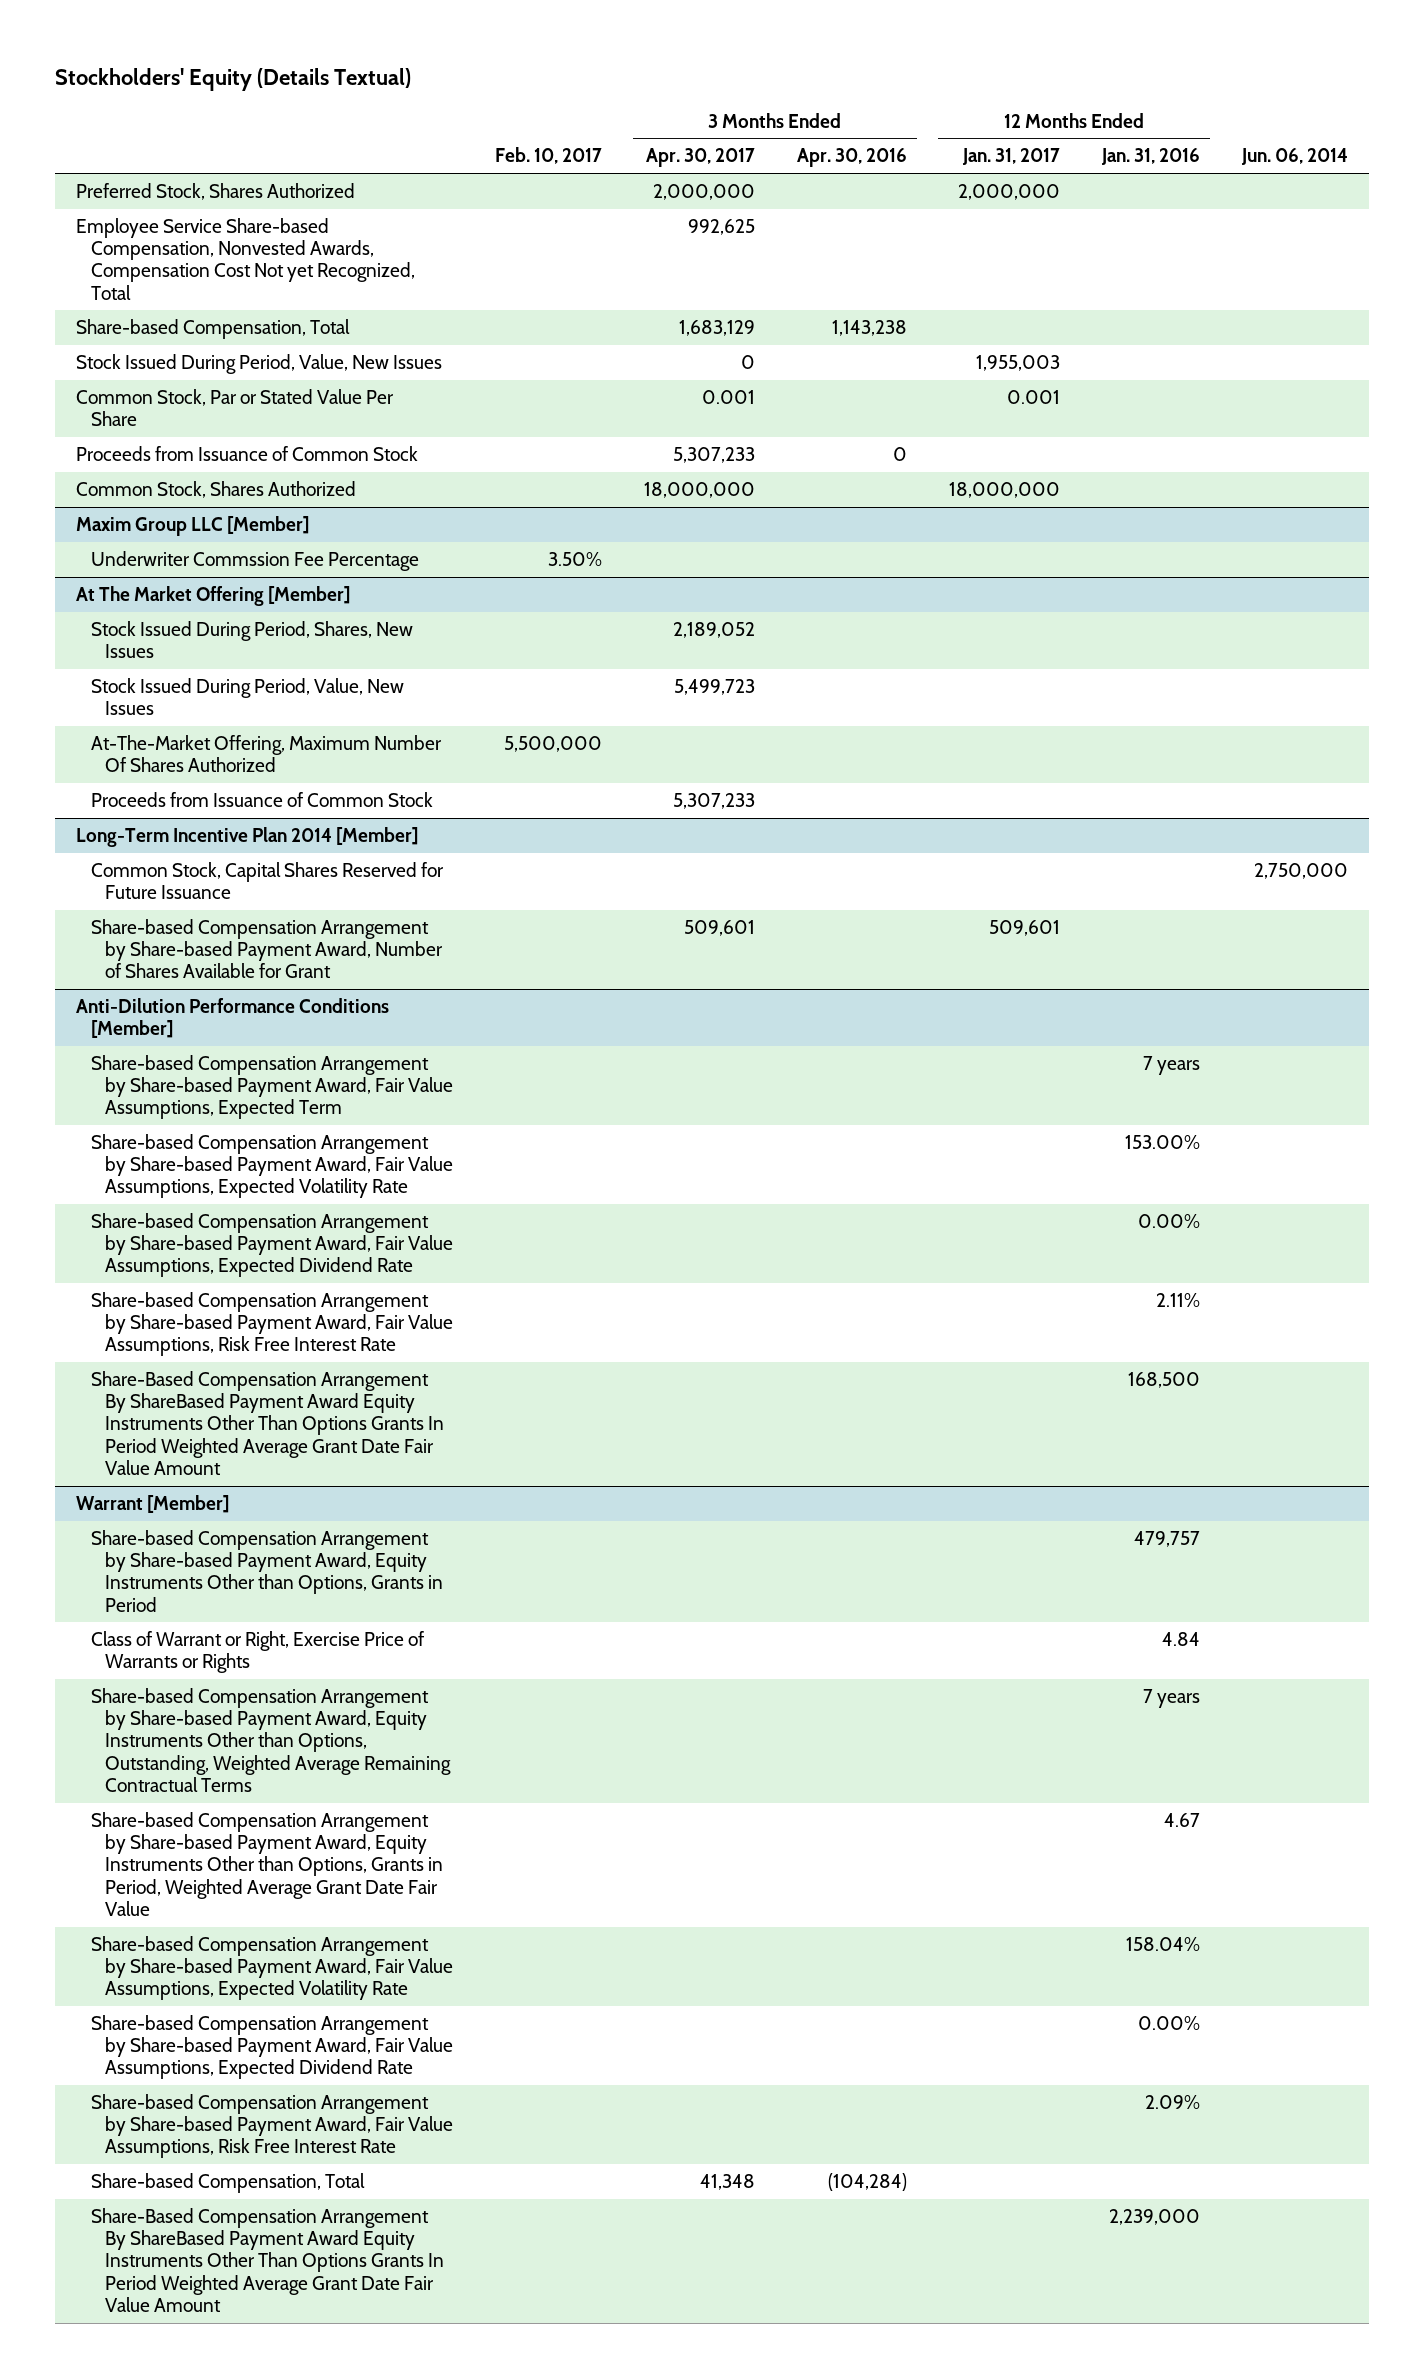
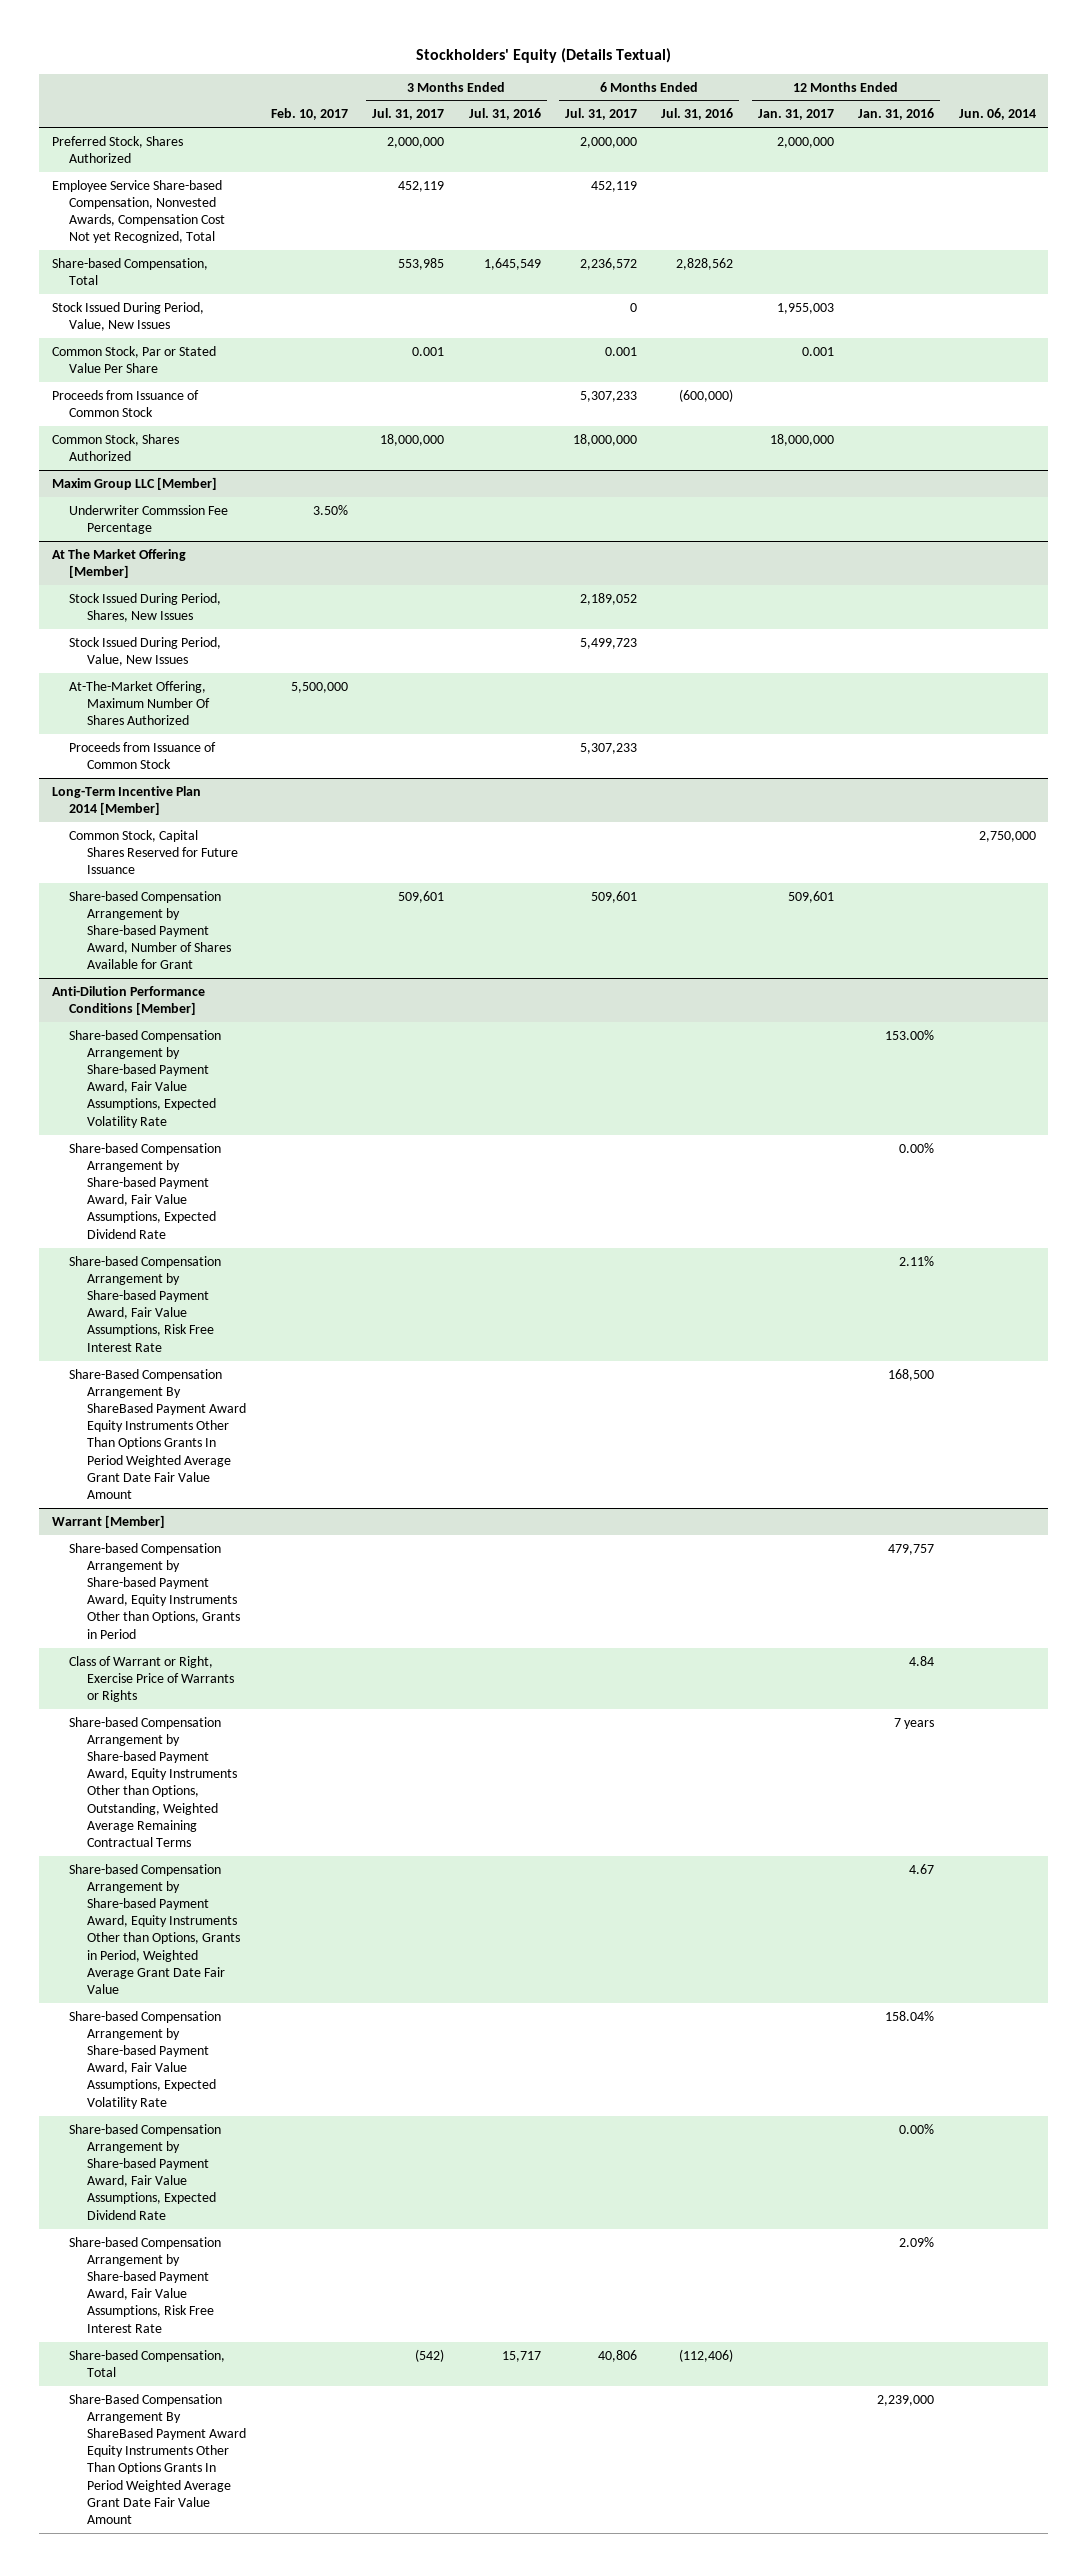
- | Feb. 10, 2017 | 3 Months Ended Apr. 30, 2017 | 3 Months Ended Apr. 30, 2016 | 12 Months Ended Jan. 31, 2017 | 12 Months Ended Jan. 31, 2016 | Jun. 06, 2014
+ | Feb. 10, 2017 | 3 Months Ended Jul. 31, 2017 | 3 Months Ended Jul. 31, 2016 | 6 Months Ended Jul. 31, 2017 | 6 Months Ended Jul. 31, 2016 | 12 Months Ended Jan. 31, 2017 | 12 Months Ended Jan. 31, 2016 | Jun. 06, 2014
@ Anti-Dilution Performance Conditions [Member]
- Share-based Compensation Arrangement by Share-based Payment Award, Fair Value Assumptions, Expected Term | | | | | 7 years |

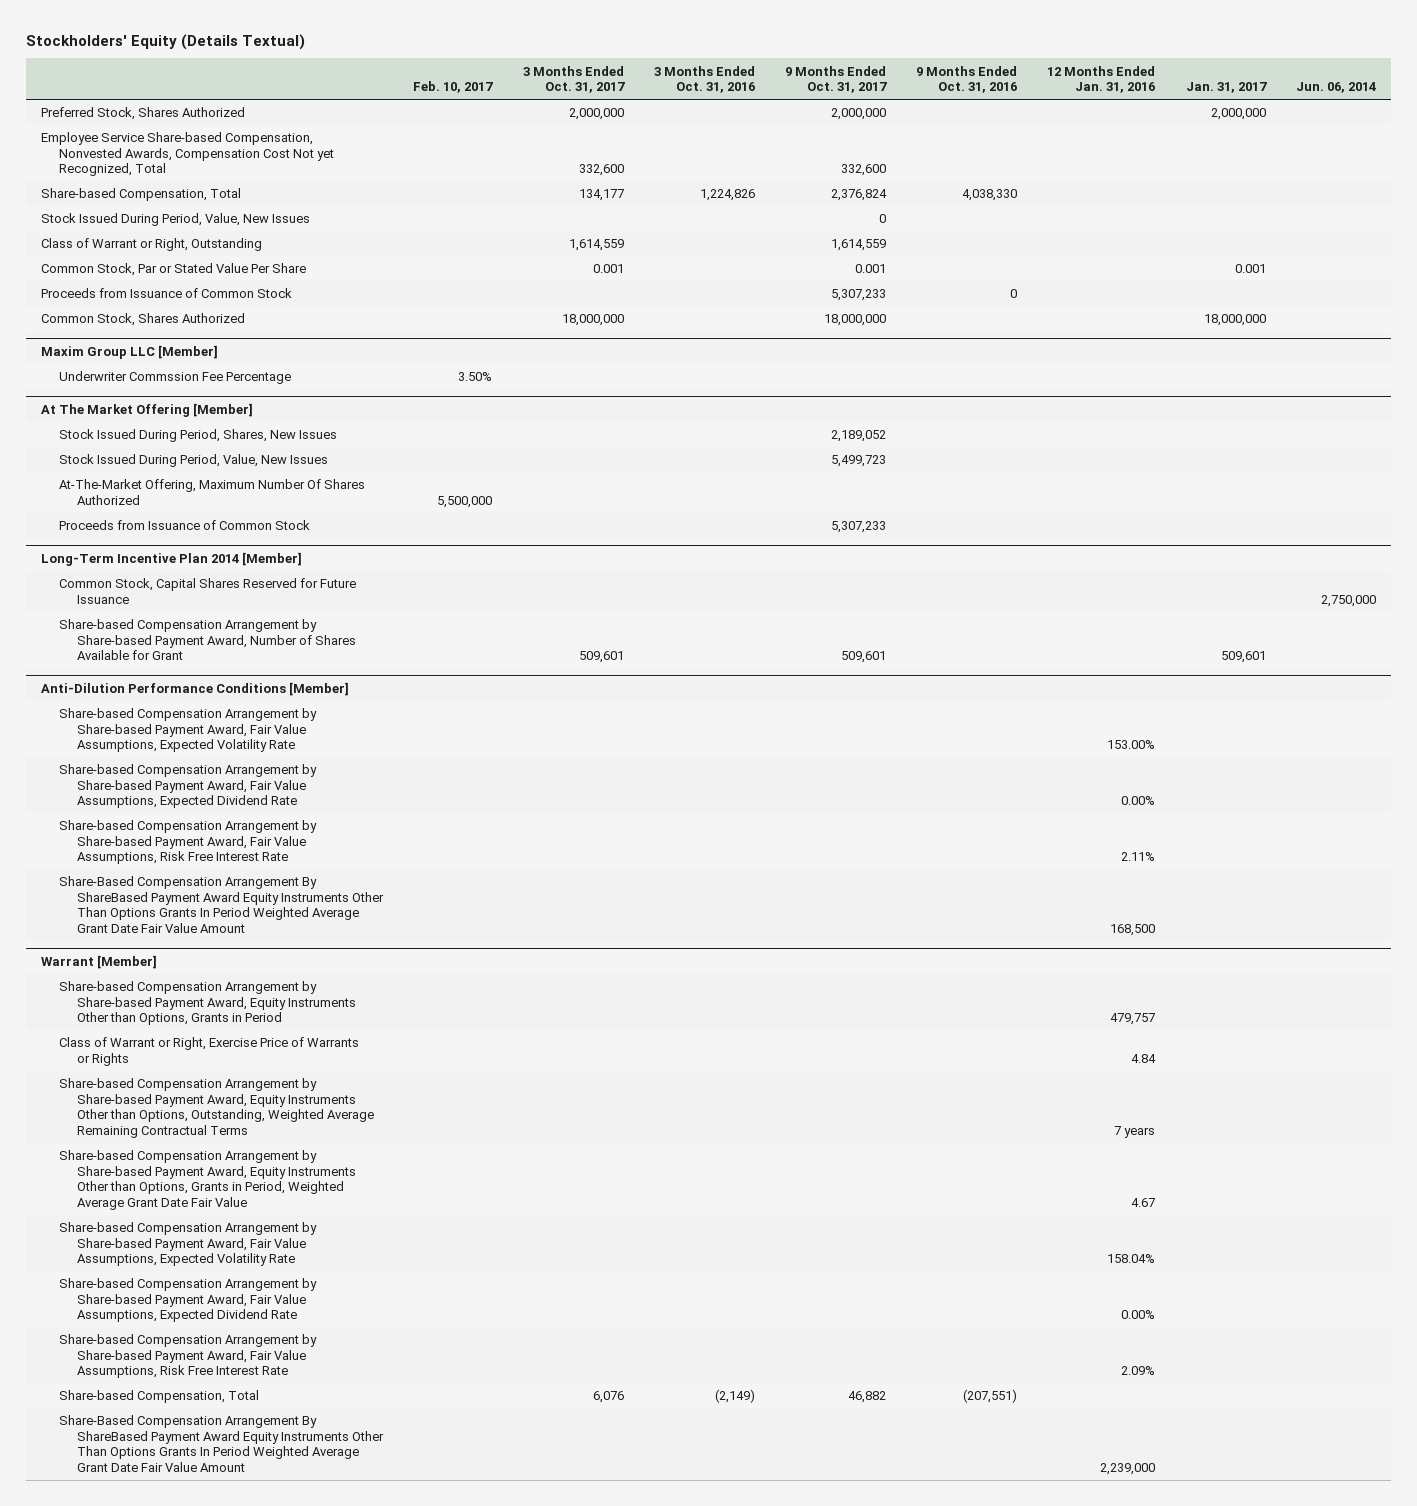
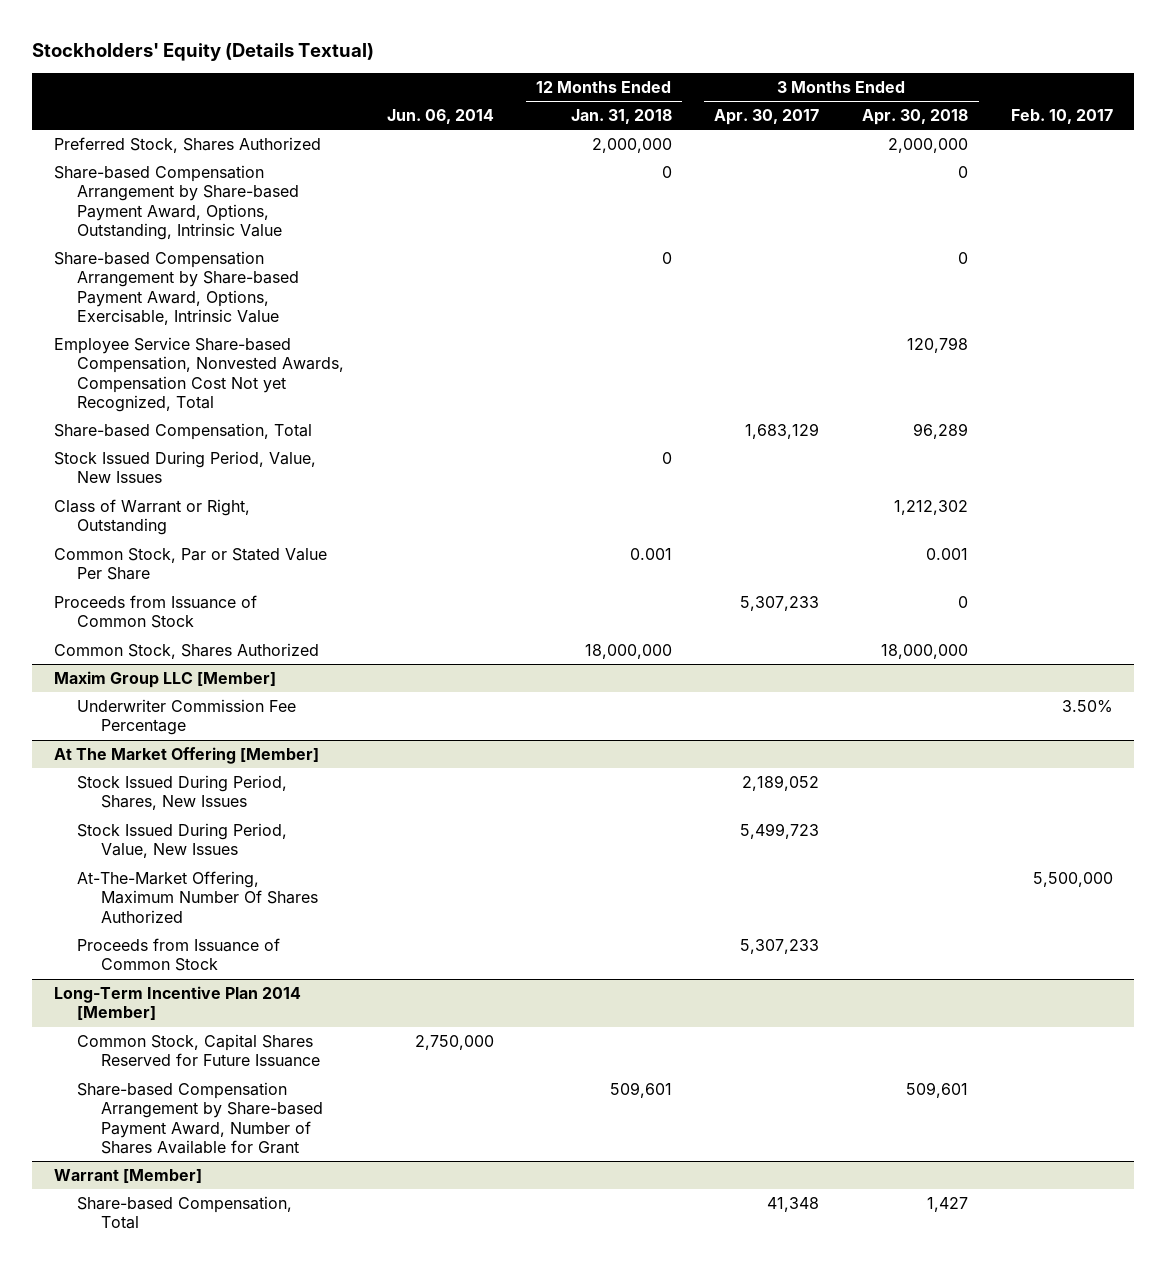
- | Feb. 10, 2017 | 3 Months Ended Oct. 31, 2017 | 3 Months Ended Oct. 31, 2016 | 9 Months Ended Oct. 31, 2017 | 9 Months Ended Oct. 31, 2016 | 12 Months Ended Jan. 31, 2016 | Jan. 31, 2017 | Jun. 06, 2014
+ | Jun. 06, 2014 | 12 Months Ended Jan. 31, 2018 | 3 Months Ended Apr. 30, 2017 | 3 Months Ended Apr. 30, 2018 | Feb. 10, 2017
+ Share-based Compensation Arrangement by Share-based Payment Award, Options, Outstanding, Intrinsic Value | | 0 | | 0 |
+ Share-based Compensation Arrangement by Share-based Payment Award, Options, Exercisable, Intrinsic Value | | 0 | | 0 |
@ Maxim Group LLC [Member]
- Underwriter Commssion Fee Percentage | 3.50% | | | | | | |
+ Underwriter Commission Fee Percentage | | | | | 3.50%
- Anti-Dilution Performance Conditions [Member]
- Share-based Compensation Arrangement by Share-based Payment Award, Fair Value Assumptions, Expected Volatility Rate | | | | | | 153.00% | |
- Share-based Compensation Arrangement by Share-based Payment Award, Fair Value Assumptions, Expected Dividend Rate | | | | | | 0.00% | |
- Share-based Compensation Arrangement by Share-based Payment Award, Fair Value Assumptions, Risk Free Interest Rate | | | | | | 2.11% | |
- Share-Based Compensation Arrangement By ShareBased Payment Award Equity Instruments Other Than Options Grants In Period Weighted Average Grant Date Fair Value Amount | | | | | | 168,500 | |
@ Warrant [Member]
- Share-based Compensation Arrangement by Share-based Payment Award, Equity Instruments Other than Options, Grants in Period | | | | | | 479,757 | |
- Class of Warrant or Right, Exercise Price of Warrants or Rights | | | | | | 4.84 | |
- Share-based Compensation Arrangement by Share-based Payment Award, Equity Instruments Other than Options, Outstanding, Weighted Average Remaining Contractual Terms | | | | | | 7 years | |
- Share-based Compensation Arrangement by Share-based Payment Award, Equity Instruments Other than Options, Grants in Period, Weighted Average Grant Date Fair Value | | | | | | 4.67 | |
- Share-based Compensation Arrangement by Share-based Payment Award, Fair Value Assumptions, Expected Volatility Rate | | | | | | 158.04% | |
- Share-based Compensation Arrangement by Share-based Payment Award, Fair Value Assumptions, Expected Dividend Rate | | | | | | 0.00% | |
- Share-based Compensation Arrangement by Share-based Payment Award, Fair Value Assumptions, Risk Free Interest Rate | | | | | | 2.09% | |
- Share-Based Compensation Arrangement By ShareBased Payment Award Equity Instruments Other Than Options Grants In Period Weighted Average Grant Date Fair Value Amount | | | | | | 2,239,000 | |

